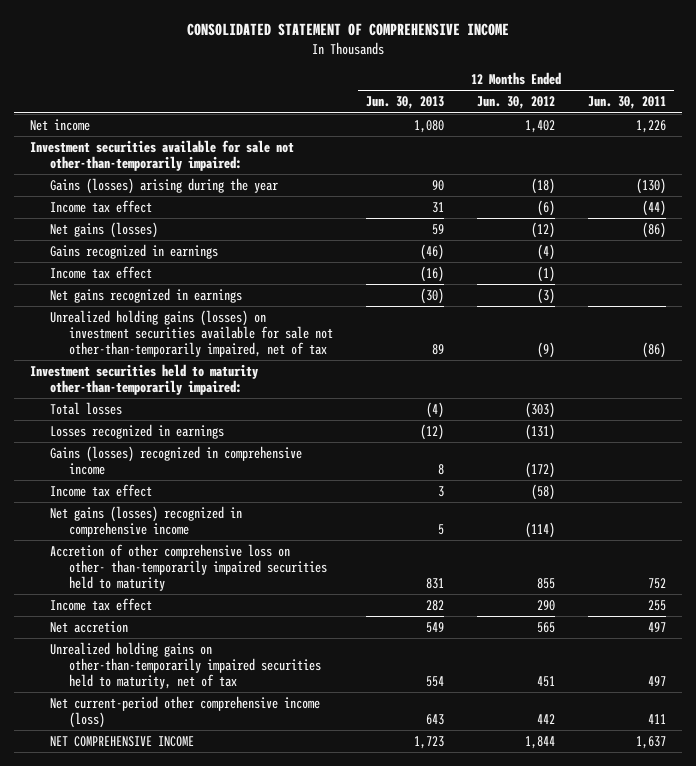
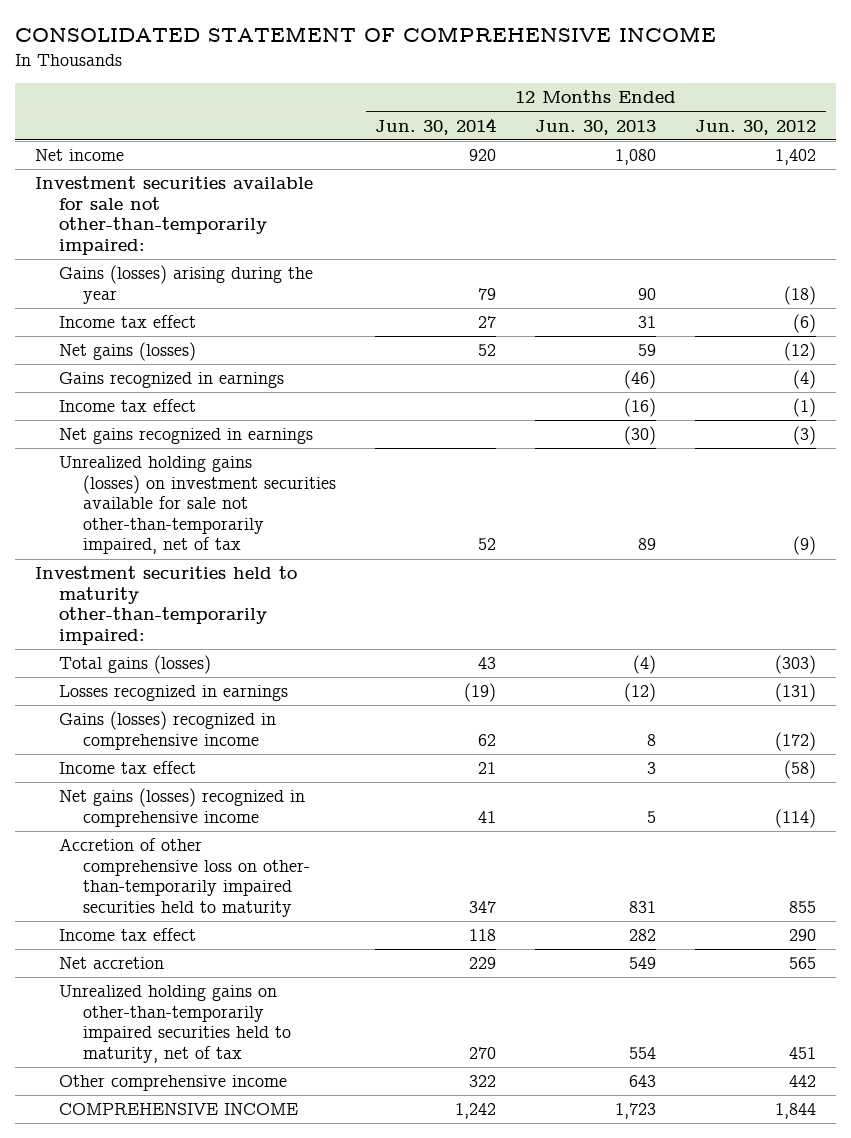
- | 12 Months Ended Jun. 30, 2013 | 12 Months Ended Jun. 30, 2012 | 12 Months Ended Jun. 30, 2011
+ | 12 Months Ended Jun. 30, 2014 | 12 Months Ended Jun. 30, 2013 | 12 Months Ended Jun. 30, 2012
- Total losses | (4) | (303) |
+ Total gains (losses) | 43 | (4) | (303)
- Net current-period other comprehensive income (loss) | 643 | 442 | 411
- NET COMPREHENSIVE INCOME | 1,723 | 1,844 | 1,637
+ Other comprehensive income | 322 | 643 | 442
+ COMPREHENSIVE INCOME | 1,242 | 1,723 | 1,844

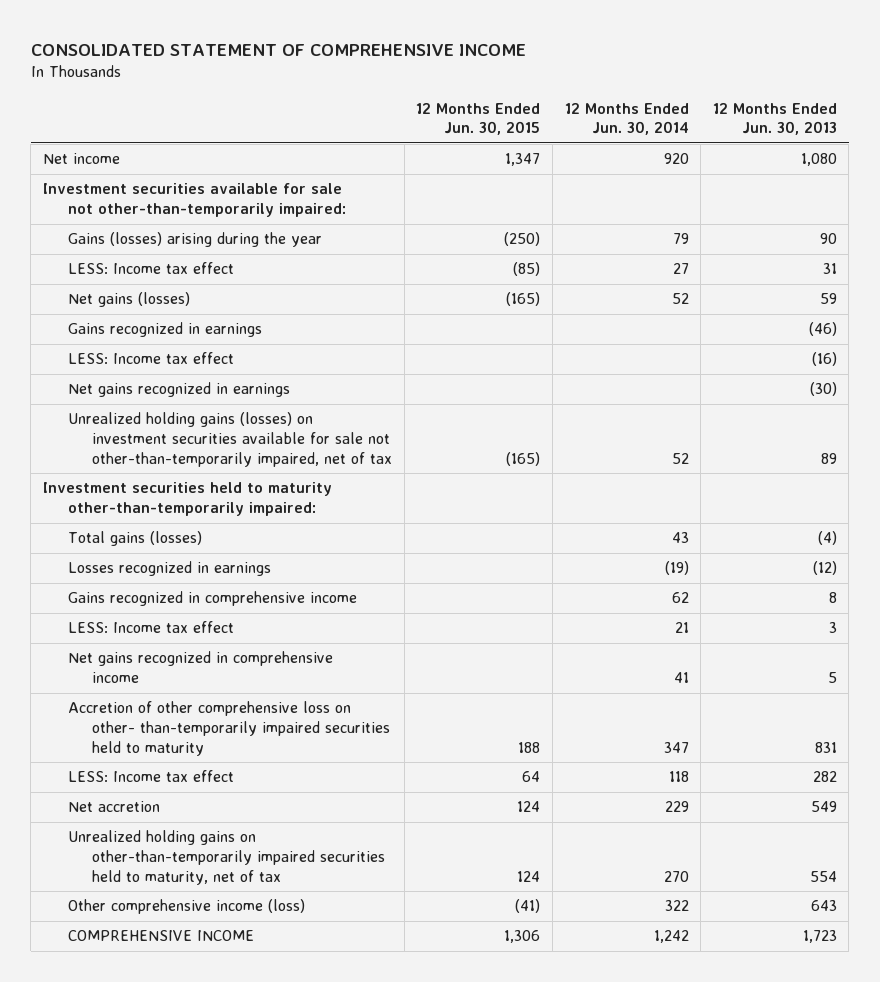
- | 12 Months Ended Jun. 30, 2014 | 12 Months Ended Jun. 30, 2013 | 12 Months Ended Jun. 30, 2012
+ | 12 Months Ended Jun. 30, 2015 | 12 Months Ended Jun. 30, 2014 | 12 Months Ended Jun. 30, 2013
- Income tax effect | 27 | 31 | (6)
+ LESS: Income tax effect | (85) | 27 | 31
- Income tax effect | | (16) | (1)
+ LESS: Income tax effect | | | (16)
- Gains (losses) recognized in comprehensive income | 62 | 8 | (172)
- Income tax effect | 21 | 3 | (58)
- Net gains (losses) recognized in comprehensive income | 41 | 5 | (114)
+ Gains recognized in comprehensive income | | 62 | 8
+ LESS: Income tax effect | | 21 | 3
+ Net gains recognized in comprehensive income | | 41 | 5
- Income tax effect | 118 | 282 | 290
+ LESS: Income tax effect | 64 | 118 | 282
- Other comprehensive income | 322 | 643 | 442
+ Other comprehensive income (loss) | (41) | 322 | 643

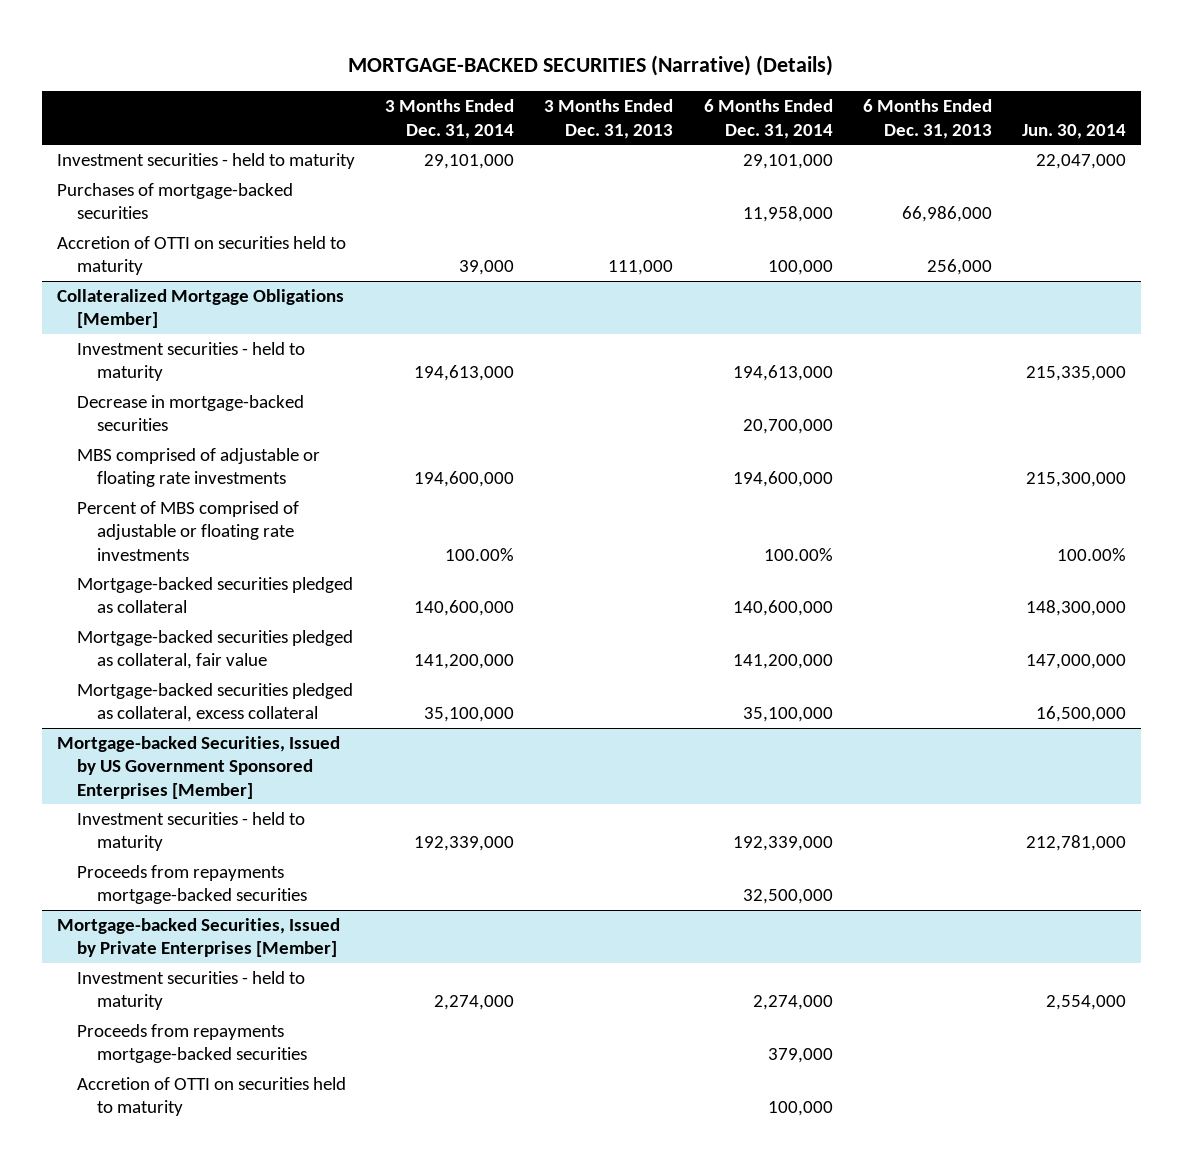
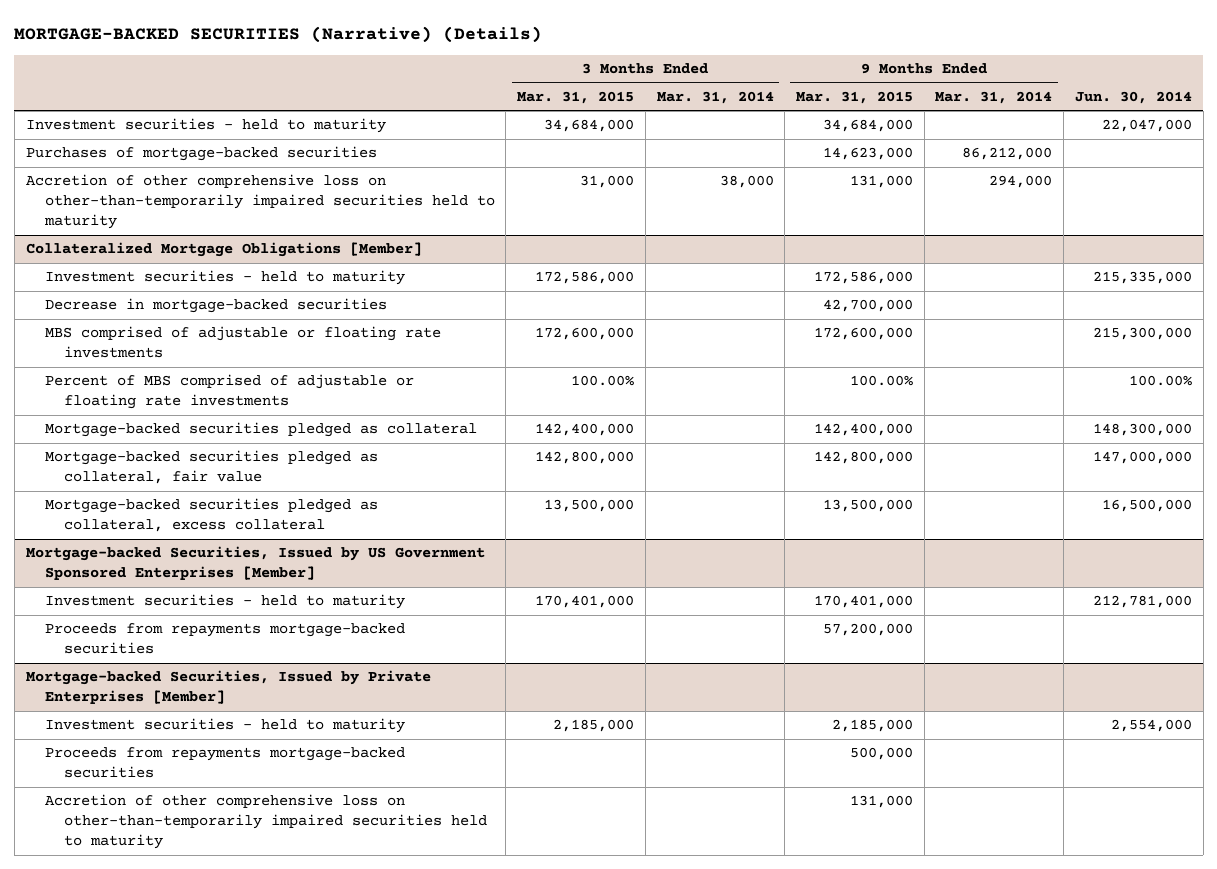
- | 3 Months Ended Dec. 31, 2014 | 3 Months Ended Dec. 31, 2013 | 6 Months Ended Dec. 31, 2014 | 6 Months Ended Dec. 31, 2013 | Jun. 30, 2014
+ | 3 Months Ended Mar. 31, 2015 | 3 Months Ended Mar. 31, 2014 | 9 Months Ended Mar. 31, 2015 | 9 Months Ended Mar. 31, 2014 | Jun. 30, 2014
- Accretion of OTTI on securities held to maturity | 39,000 | 111,000 | 100,000 | 256,000 |
+ Accretion of other comprehensive loss on other-than-temporarily impaired securities held to maturity | 31,000 | 38,000 | 131,000 | 294,000 |
@ Mortgage-backed Securities, Issued by Private Enterprises [Member]
- Accretion of OTTI on securities held to maturity | | | 100,000 | |
+ Accretion of other comprehensive loss on other-than-temporarily impaired securities held to maturity | | | 131,000 | |

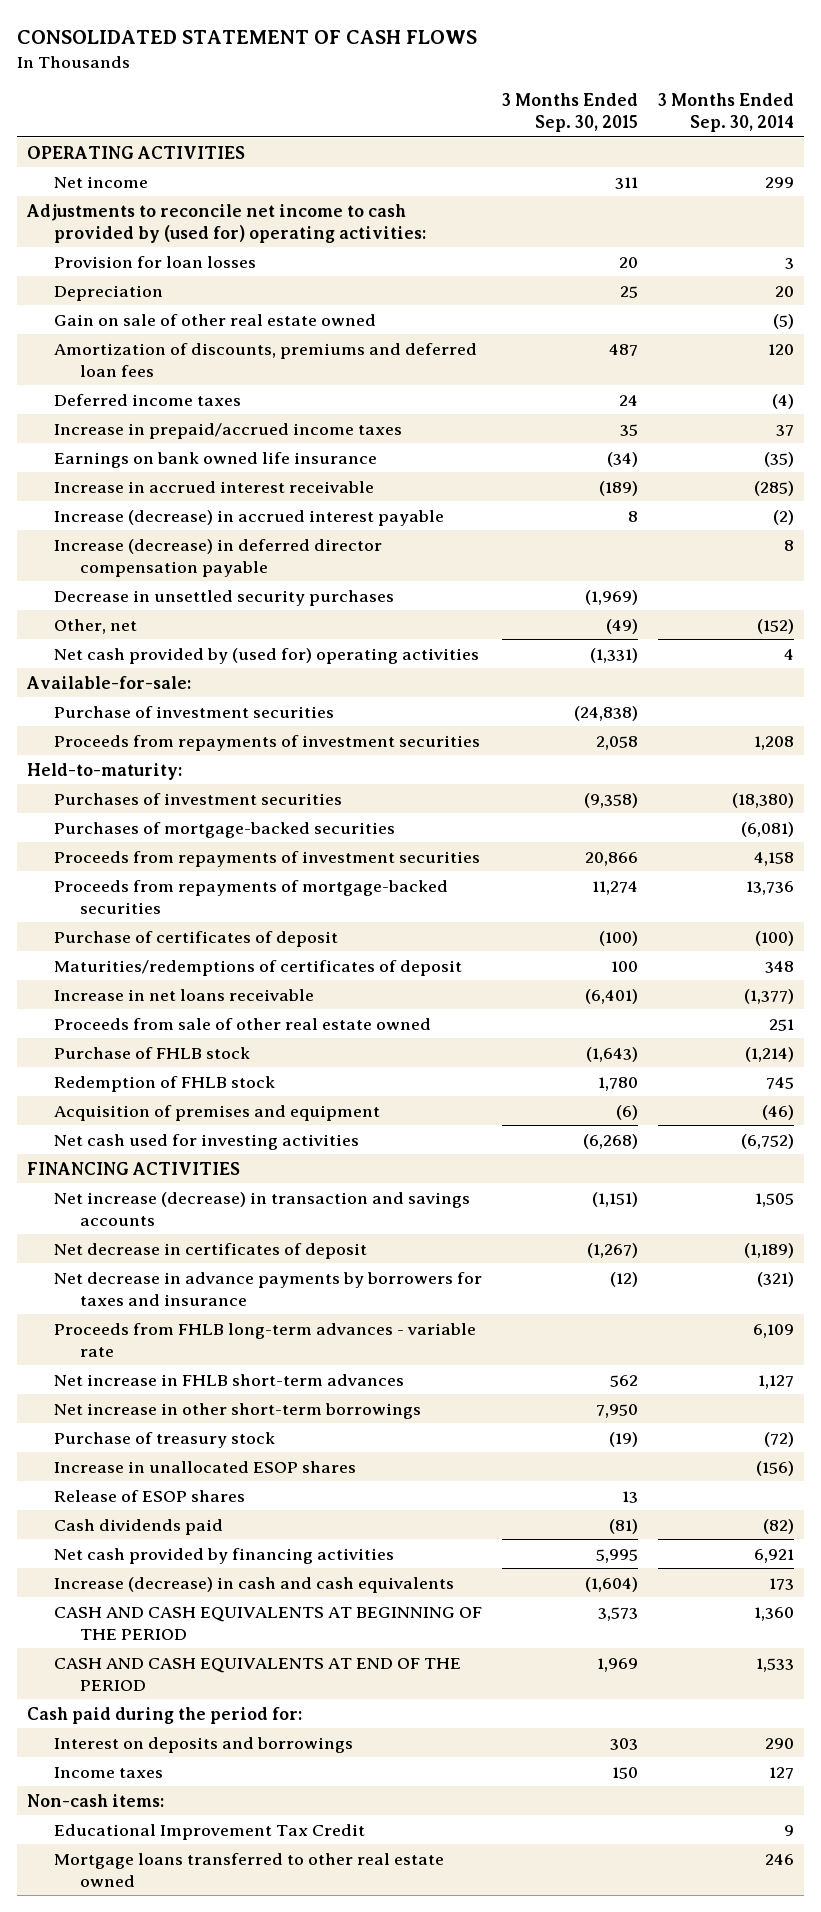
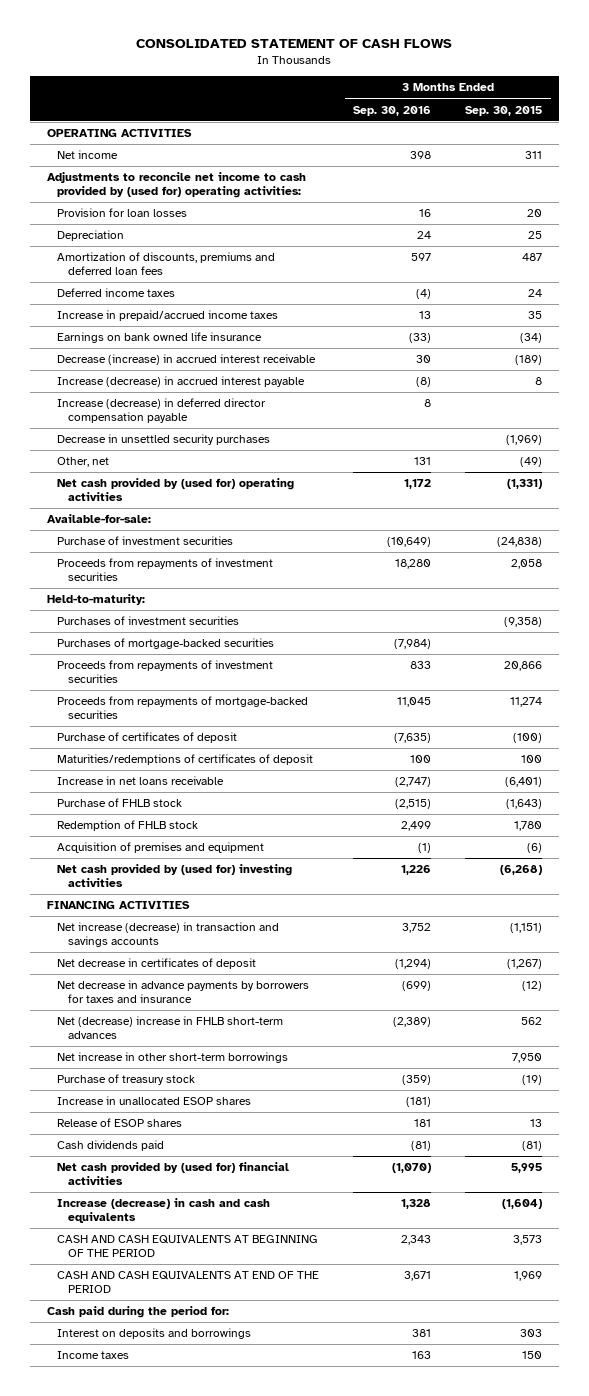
- | 3 Months Ended Sep. 30, 2015 | 3 Months Ended Sep. 30, 2014
+ | 3 Months Ended Sep. 30, 2016 | 3 Months Ended Sep. 30, 2015
- Gain on sale of other real estate owned | | (5)
- Increase in accrued interest receivable | (189) | (285)
+ Decrease (increase) in accrued interest receivable | 30 | (189)
- Proceeds from sale of other real estate owned | | 251
- Net cash used for investing activities | (6,268) | (6,752)
+ Net cash provided by (used for) investing activities | 1,226 | (6,268)
- Proceeds from FHLB long-term advances - variable rate | | 6,109
- Net increase in FHLB short-term advances | 562 | 1,127
+ Net (decrease) increase in FHLB short-term advances | (2,389) | 562
- Net cash provided by financing activities | 5,995 | 6,921
+ Net cash provided by (used for) financial activities | (1,070) | 5,995
- Non-cash items:
- Educational Improvement Tax Credit | | 9
- Mortgage loans transferred to other real estate owned | | 246

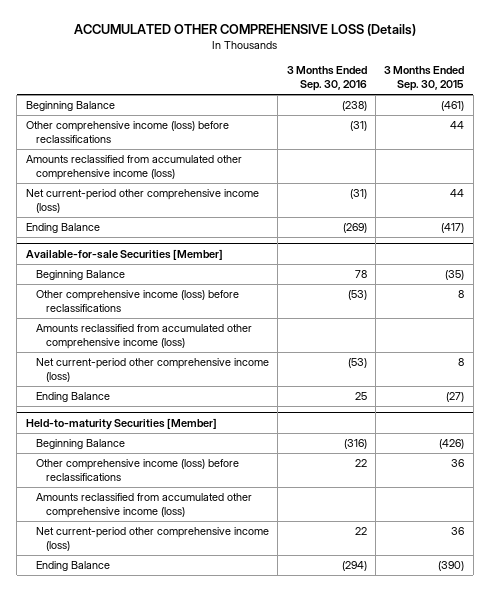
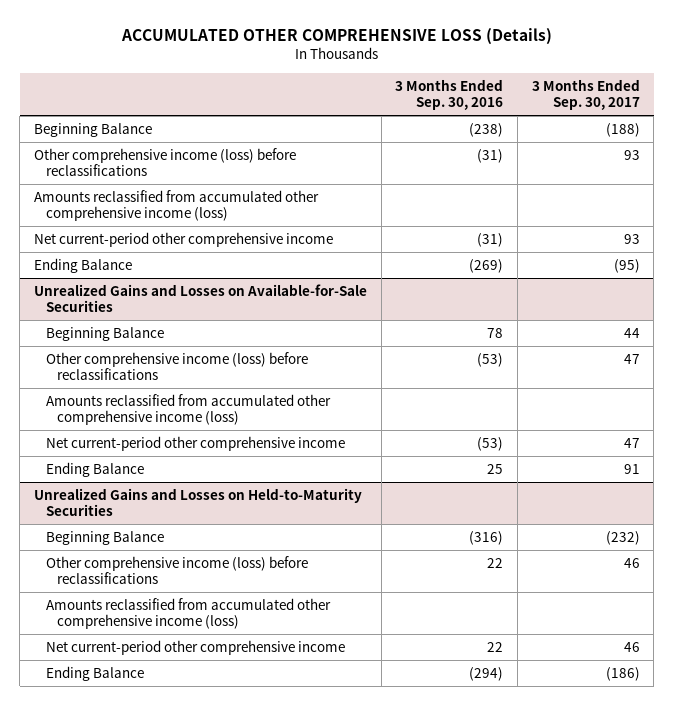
- | 3 Months Ended Sep. 30, 2016 | 3 Months Ended Sep. 30, 2015
+ | 3 Months Ended Sep. 30, 2016 | 3 Months Ended Sep. 30, 2017
- Net current-period other comprehensive income (loss) | (31) | 44
+ Net current-period other comprehensive income | (31) | 93
- Available-for-sale Securities [Member]
+ Unrealized Gains and Losses on Available-for-Sale Securities
- Net current-period other comprehensive income (loss) | (53) | 8
+ Net current-period other comprehensive income | (53) | 47
- Held-to-maturity Securities [Member]
+ Unrealized Gains and Losses on Held-to-Maturity Securities
- Net current-period other comprehensive income (loss) | 22 | 36
+ Net current-period other comprehensive income | 22 | 46

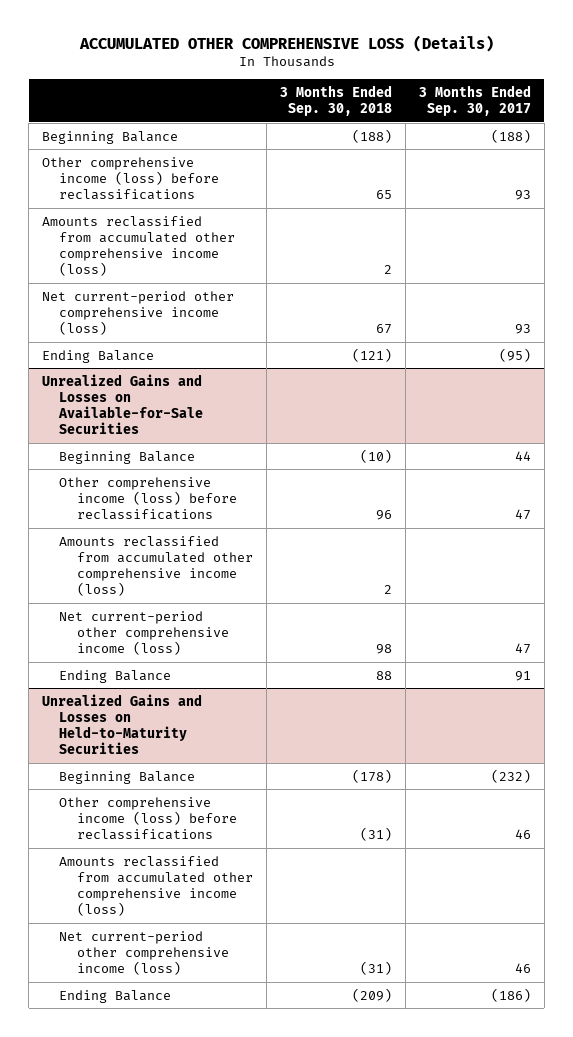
- | 3 Months Ended Sep. 30, 2016 | 3 Months Ended Sep. 30, 2017
+ | 3 Months Ended Sep. 30, 2018 | 3 Months Ended Sep. 30, 2017
- Net current-period other comprehensive income | (31) | 93
+ Net current-period other comprehensive income (loss) | 67 | 93
@ Unrealized Gains and Losses on Available-for-Sale Securities
- Net current-period other comprehensive income | (53) | 47
+ Net current-period other comprehensive income (loss) | 98 | 47
@ Unrealized Gains and Losses on Held-to-Maturity Securities
- Net current-period other comprehensive income | 22 | 46
+ Net current-period other comprehensive income (loss) | (31) | 46

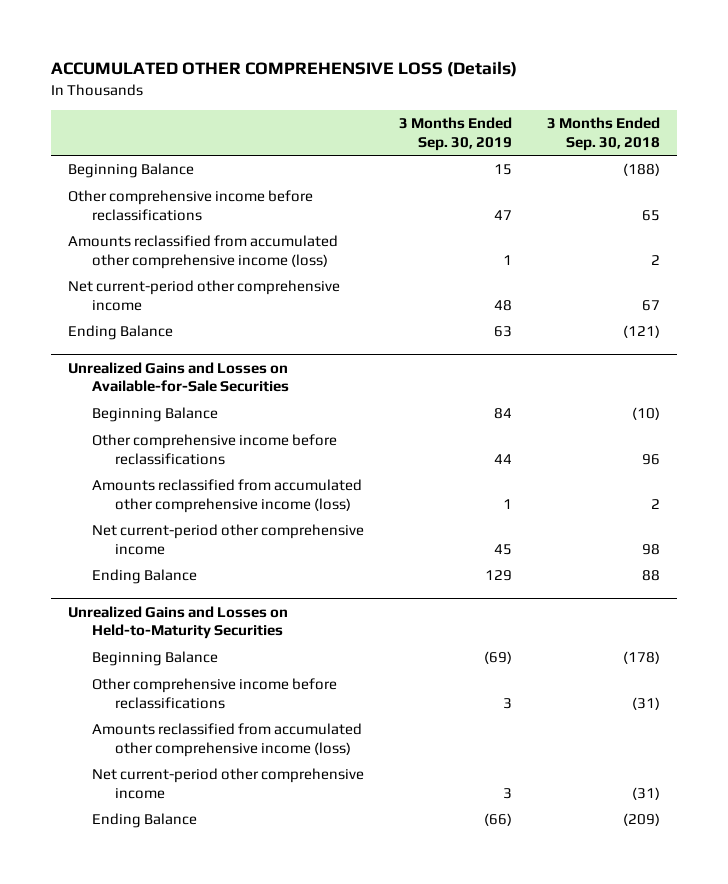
- | 3 Months Ended Sep. 30, 2018 | 3 Months Ended Sep. 30, 2017
+ | 3 Months Ended Sep. 30, 2019 | 3 Months Ended Sep. 30, 2018
- Other comprehensive income (loss) before reclassifications | 65 | 93
+ Other comprehensive income before reclassifications | 47 | 65
- Net current-period other comprehensive income (loss) | 67 | 93
+ Net current-period other comprehensive income | 48 | 67
@ Unrealized Gains and Losses on Available-for-Sale Securities
- Other comprehensive income (loss) before reclassifications | 96 | 47
+ Other comprehensive income before reclassifications | 44 | 96
- Net current-period other comprehensive income (loss) | 98 | 47
+ Net current-period other comprehensive income | 45 | 98
@ Unrealized Gains and Losses on Held-to-Maturity Securities
- Other comprehensive income (loss) before reclassifications | (31) | 46
+ Other comprehensive income before reclassifications | 3 | (31)
- Net current-period other comprehensive income (loss) | (31) | 46
+ Net current-period other comprehensive income | 3 | (31)

